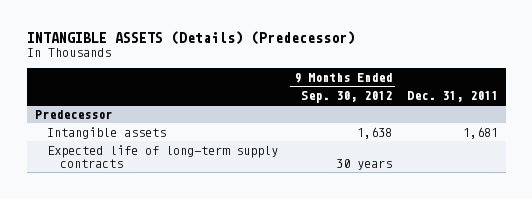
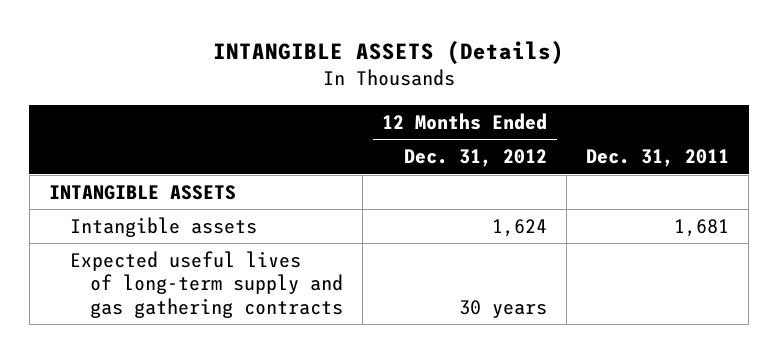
- INTANGIBLE ASSETS (Details) (Predecessor)
+ INTANGIBLE ASSETS (Details)
- | 9 Months Ended Sep. 30, 2012 | Dec. 31, 2011
+ | 12 Months Ended Dec. 31, 2012 | Dec. 31, 2011
- Predecessor
+ INTANGIBLE ASSETS
- Expected life of long-term supply contracts | 30 years |
+ Expected useful lives of long-term supply and gas gathering contracts | 30 years |

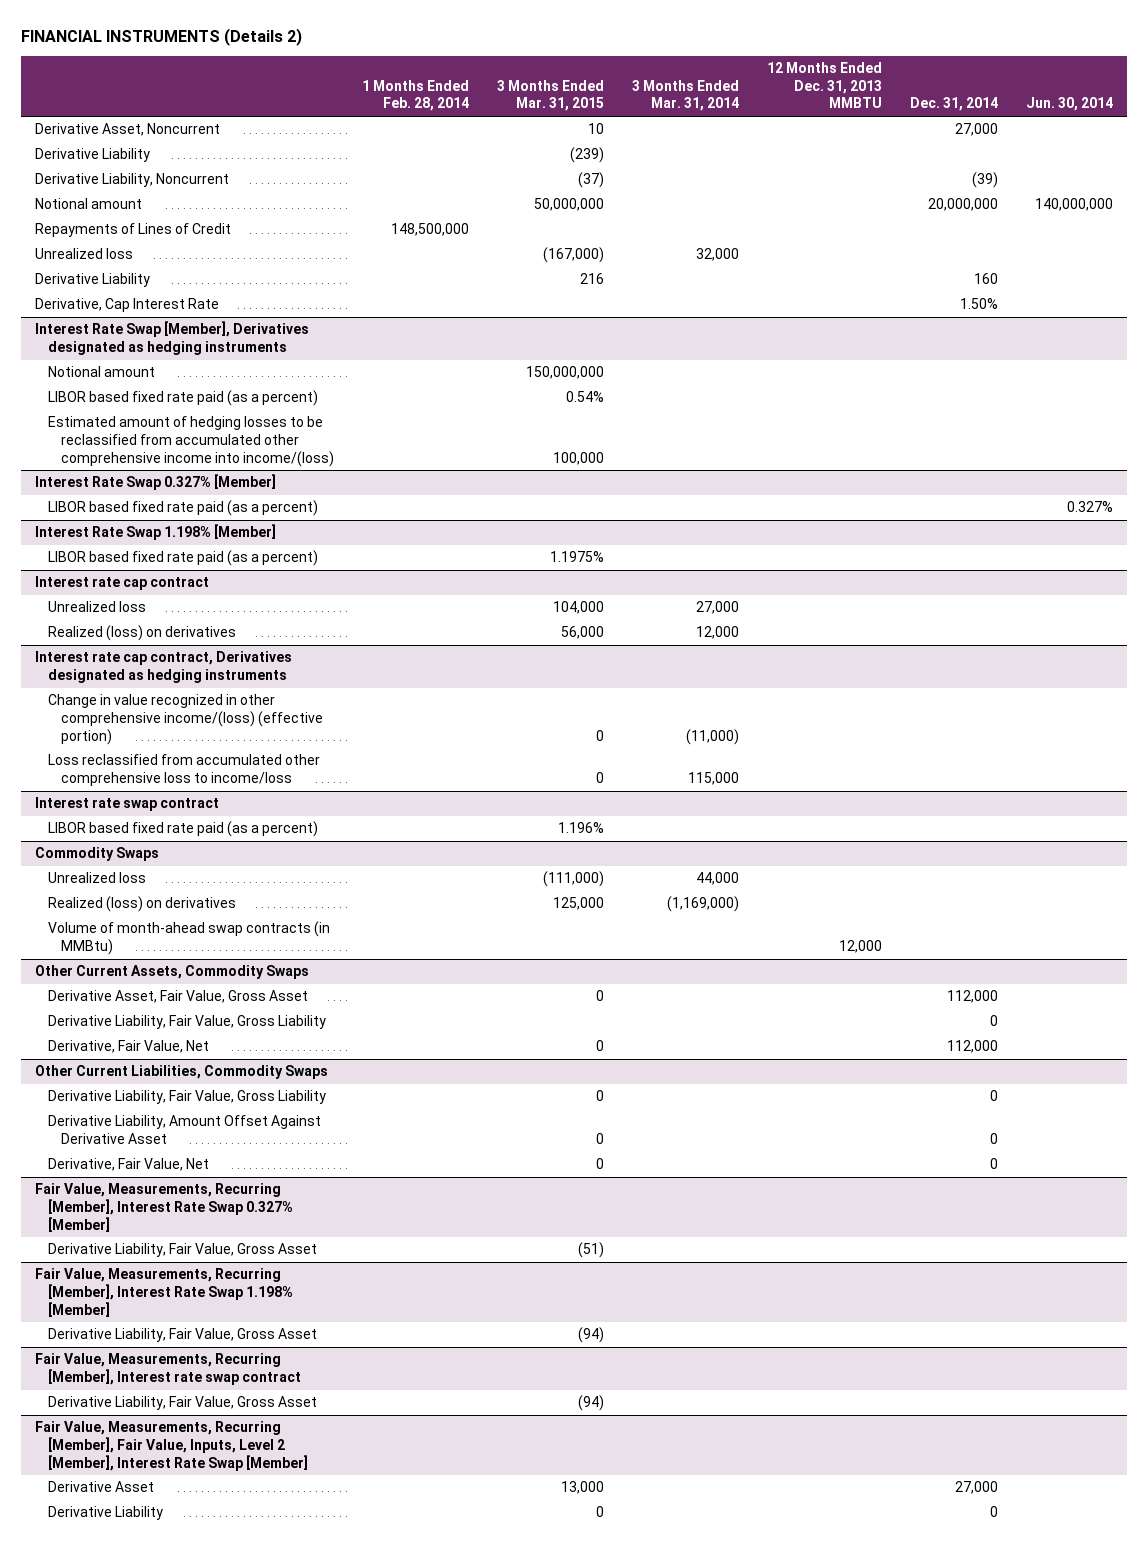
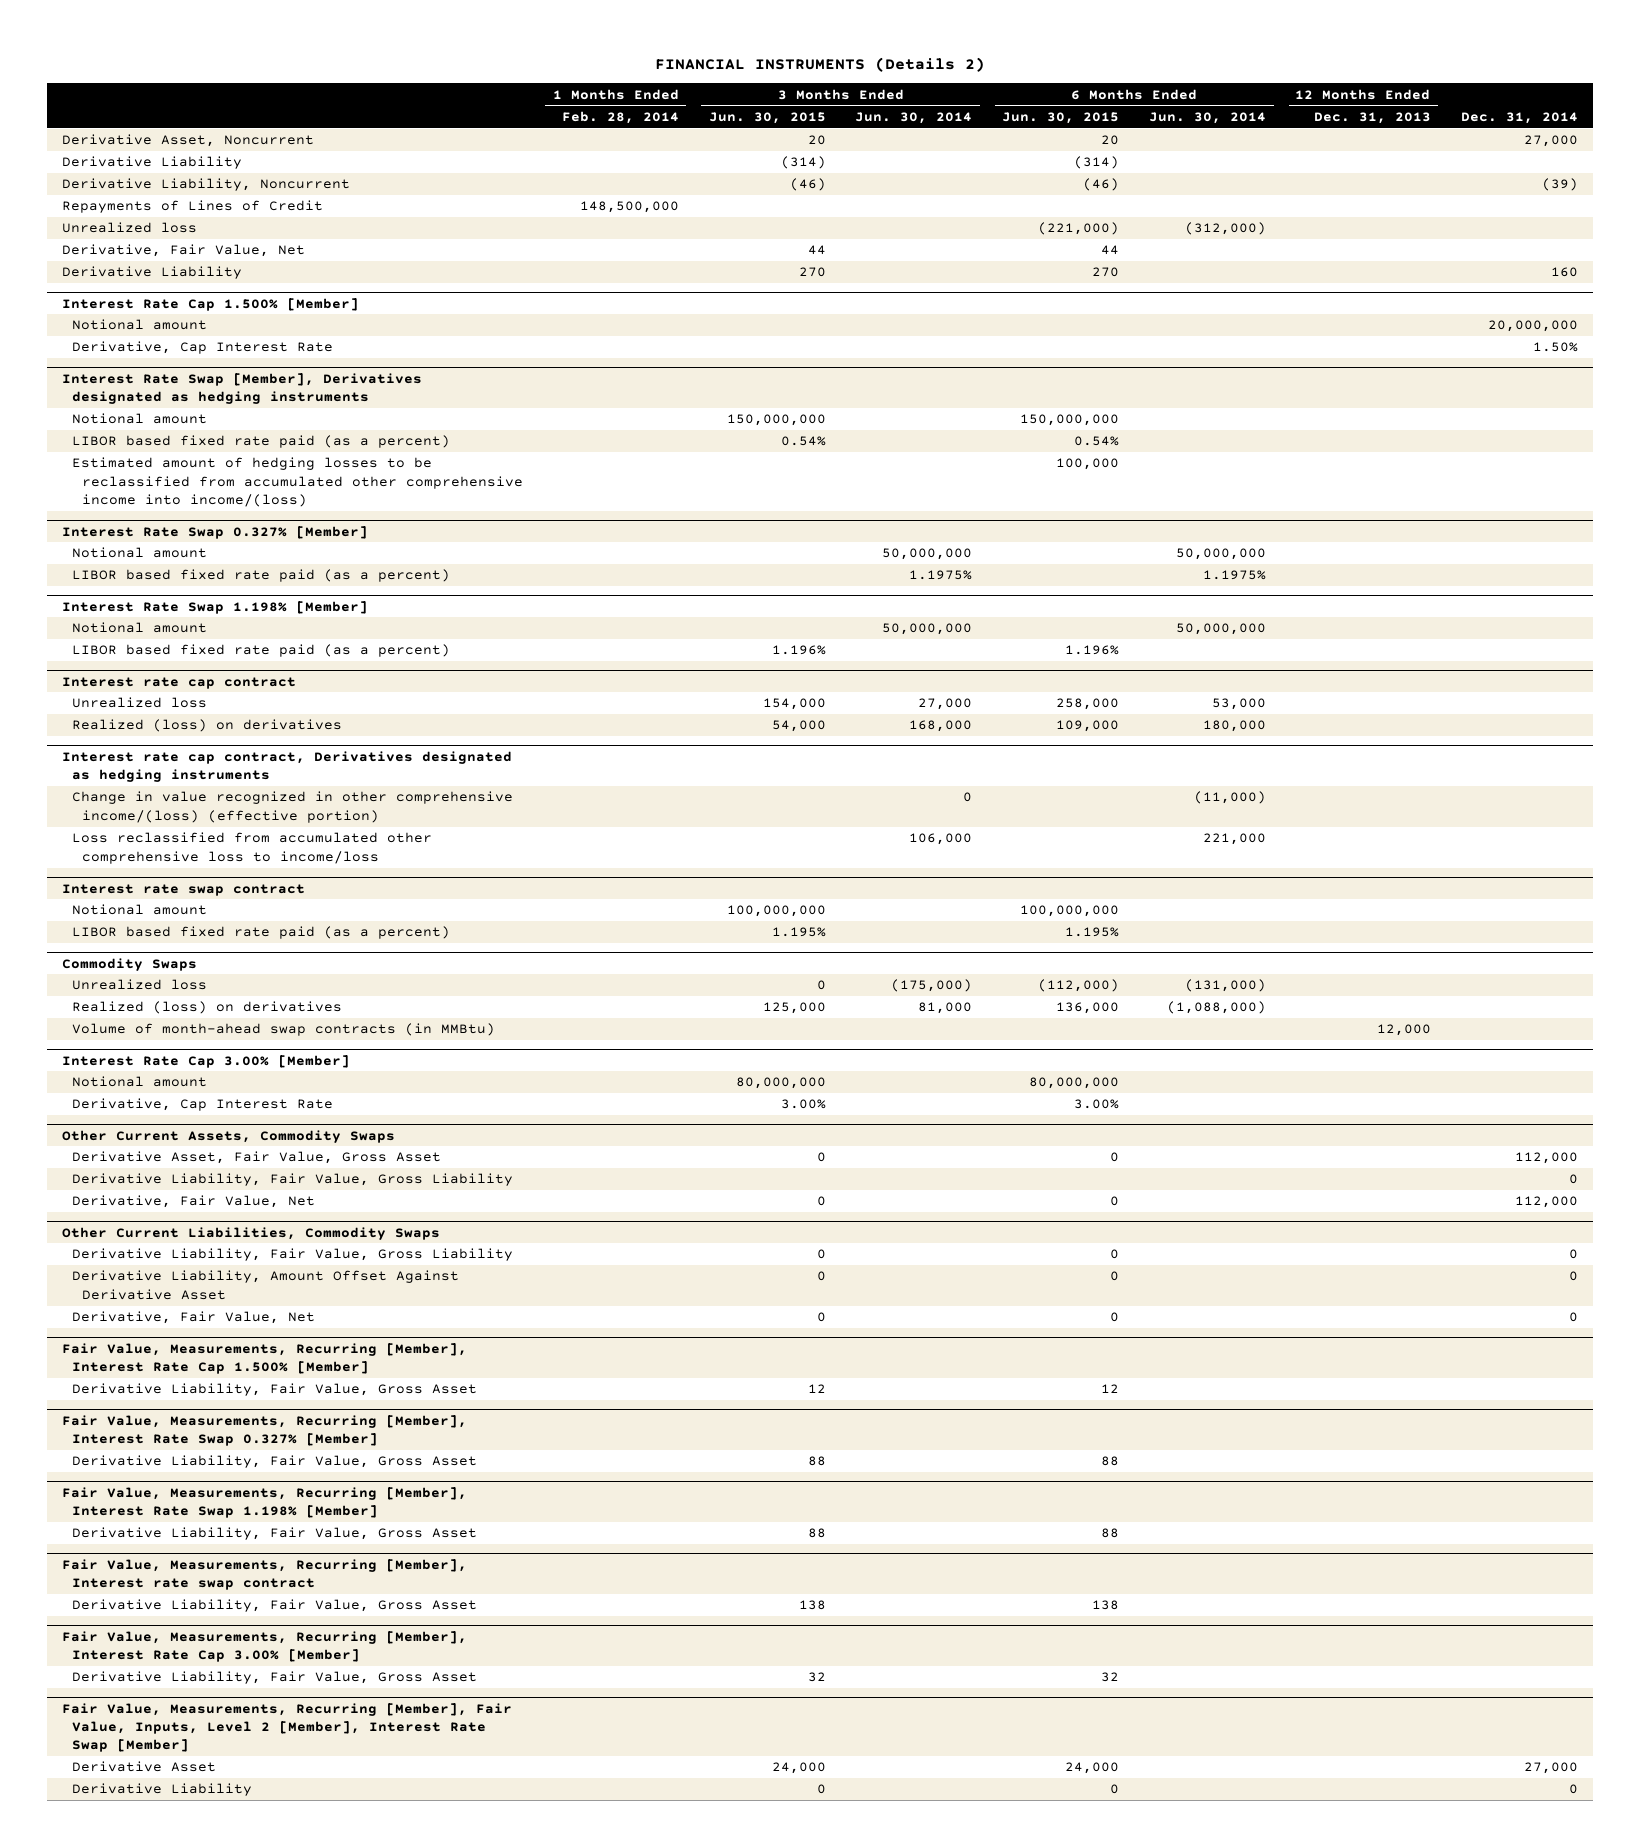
- | 1 Months Ended Feb. 28, 2014 | 3 Months Ended Mar. 31, 2015 | 3 Months Ended Mar. 31, 2014 | 12 Months Ended Dec. 31, 2013 MMBTU | Dec. 31, 2014 | Jun. 30, 2014
+ | 1 Months Ended Feb. 28, 2014 | 3 Months Ended Jun. 30, 2015 | 3 Months Ended Jun. 30, 2014 | 6 Months Ended Jun. 30, 2015 | 6 Months Ended Jun. 30, 2014 | 12 Months Ended Dec. 31, 2013 | Dec. 31, 2014
- Notional amount | | 50,000,000 | | | 20,000,000 | 140,000,000
+ Derivative, Fair Value, Net | | 44 | | 44 | | |
- Derivative, Cap Interest Rate | | | | | 1.50% |
+ Interest Rate Cap 1.500% [Member]
+ Notional amount | | | | | | | 20,000,000
+ Derivative, Cap Interest Rate | | | | | | | 1.50%
@ Interest Rate Swap 0.327% [Member]
+ Notional amount | | | 50,000,000 | | 50,000,000 | |
@ Interest Rate Swap 1.198% [Member]
+ Notional amount | | | 50,000,000 | | 50,000,000 | |
@ Interest rate swap contract
+ Notional amount | | 100,000,000 | | 100,000,000 | | |
+ Interest Rate Cap 3.00% [Member]
+ Notional amount | | 80,000,000 | | 80,000,000 | | |
+ Derivative, Cap Interest Rate | | 3.00% | | 3.00% | | |
+ Fair Value, Measurements, Recurring [Member], Interest Rate Cap 1.500% [Member]
+ Derivative Liability, Fair Value, Gross Asset | | 12 | | 12 | | |
+ Fair Value, Measurements, Recurring [Member], Interest Rate Cap 3.00% [Member]
+ Derivative Liability, Fair Value, Gross Asset | | 32 | | 32 | | |

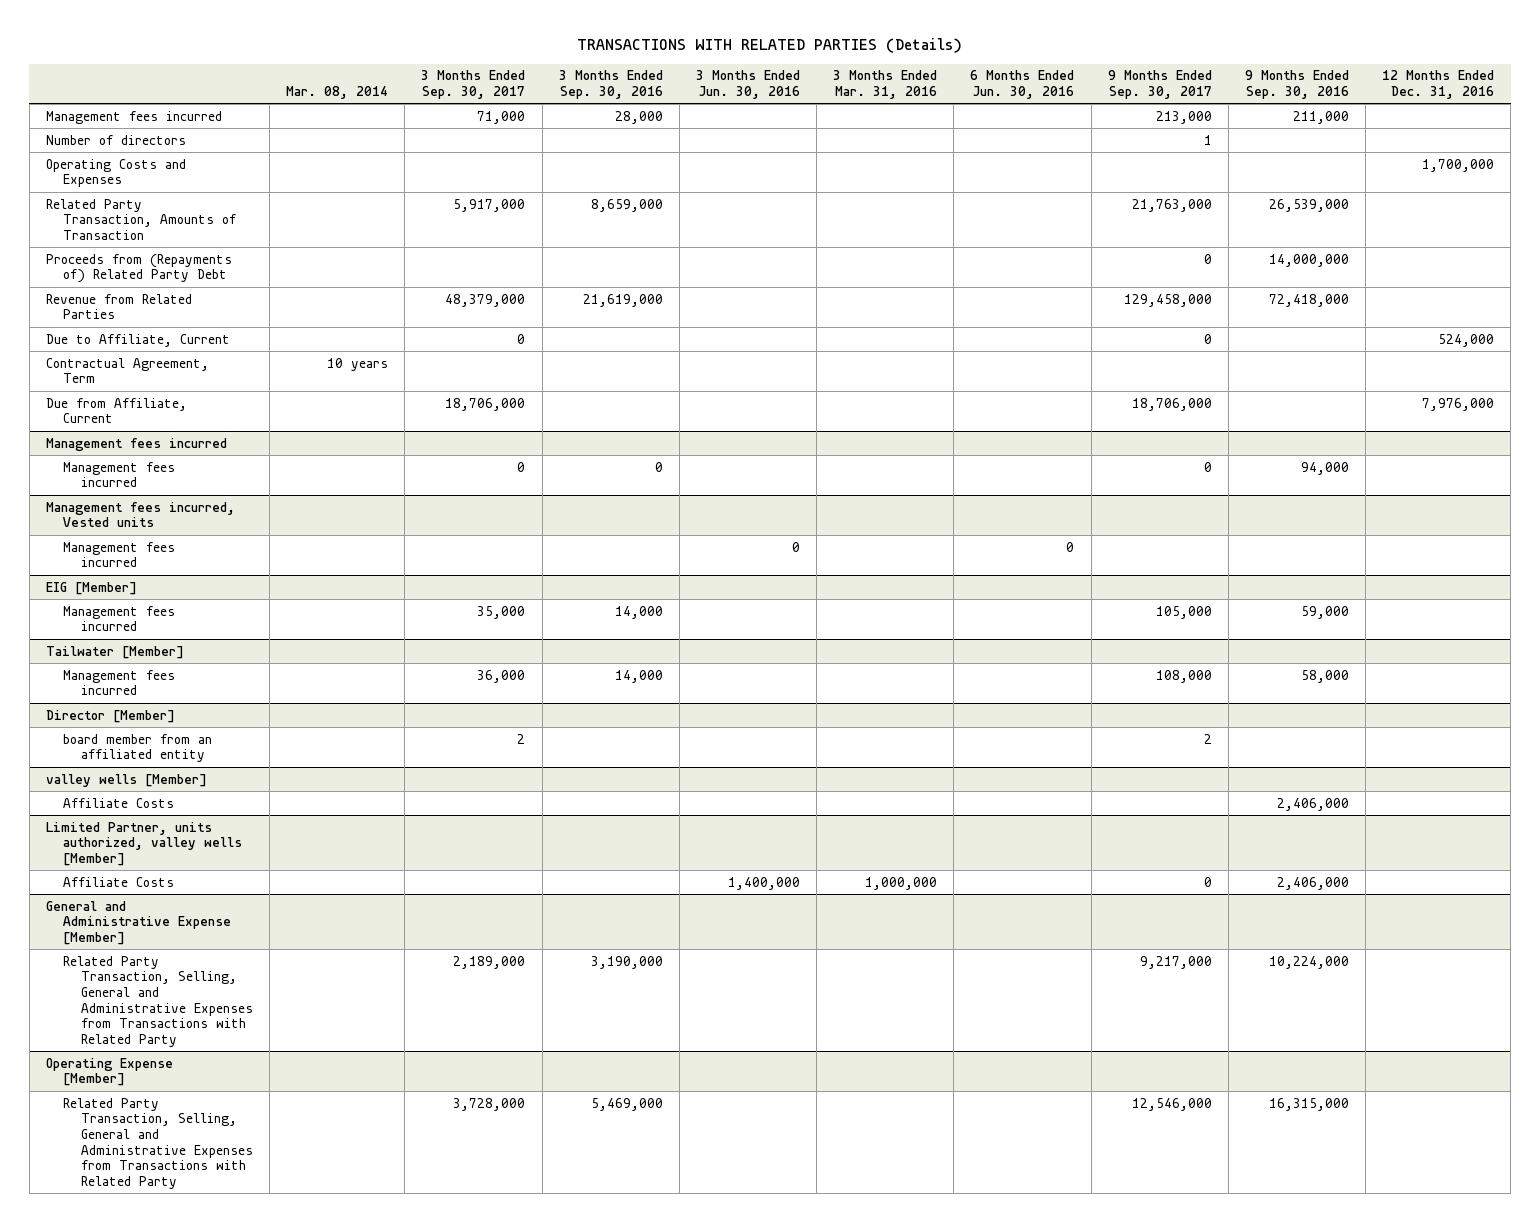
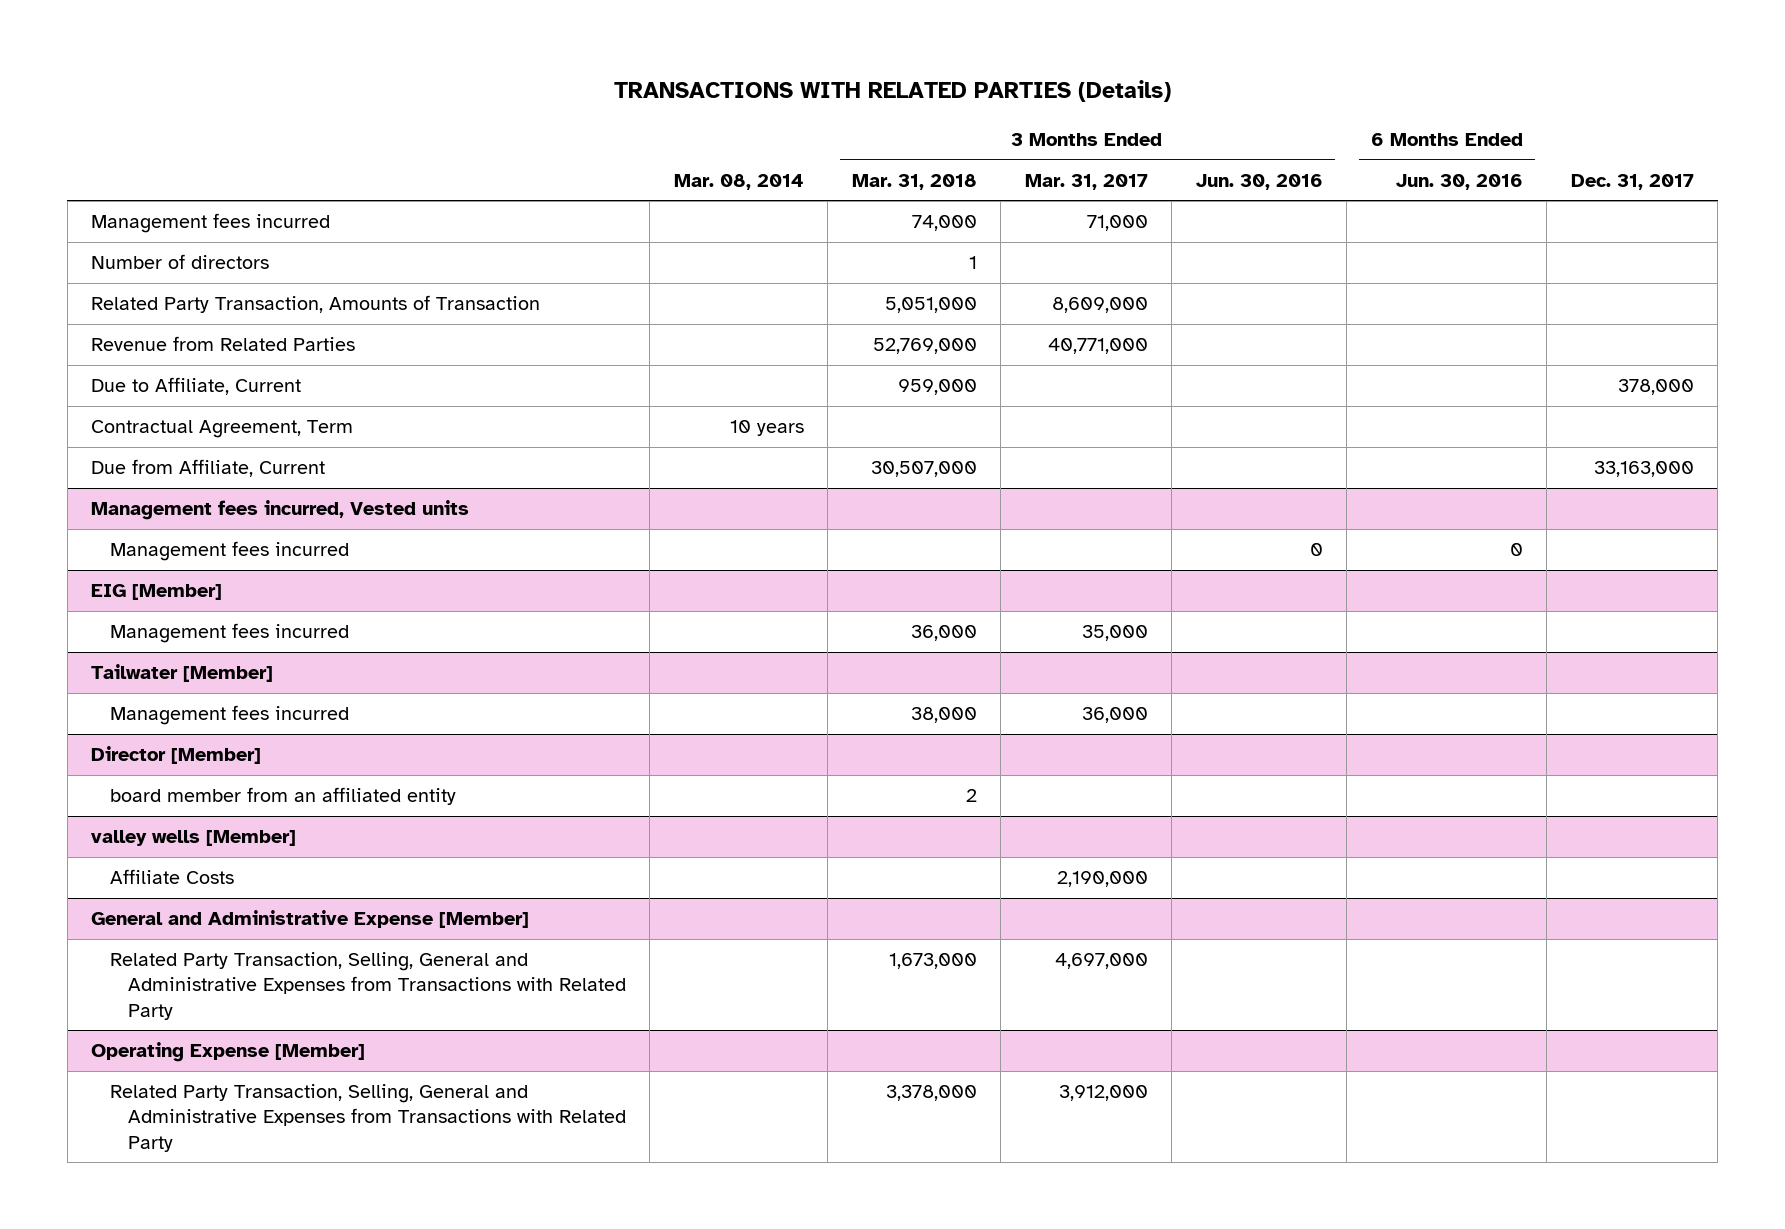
- | Mar. 08, 2014 | 3 Months Ended Sep. 30, 2017 | 3 Months Ended Sep. 30, 2016 | 3 Months Ended Jun. 30, 2016 | 3 Months Ended Mar. 31, 2016 | 6 Months Ended Jun. 30, 2016 | 9 Months Ended Sep. 30, 2017 | 9 Months Ended Sep. 30, 2016 | 12 Months Ended Dec. 31, 2016
+ | Mar. 08, 2014 | 3 Months Ended Mar. 31, 2018 | 3 Months Ended Mar. 31, 2017 | 3 Months Ended Jun. 30, 2016 | 6 Months Ended Jun. 30, 2016 | Dec. 31, 2017
- Operating Costs and Expenses | | | | | | | | | 1,700,000
- Proceeds from (Repayments of) Related Party Debt | | | | | | | 0 | 14,000,000 |
- Management fees incurred
- Management fees incurred | | 0 | 0 | | | | 0 | 94,000 |
- Limited Partner, units authorized, valley wells [Member]
- Affiliate Costs | | | | 1,400,000 | 1,000,000 | | 0 | 2,406,000 |

